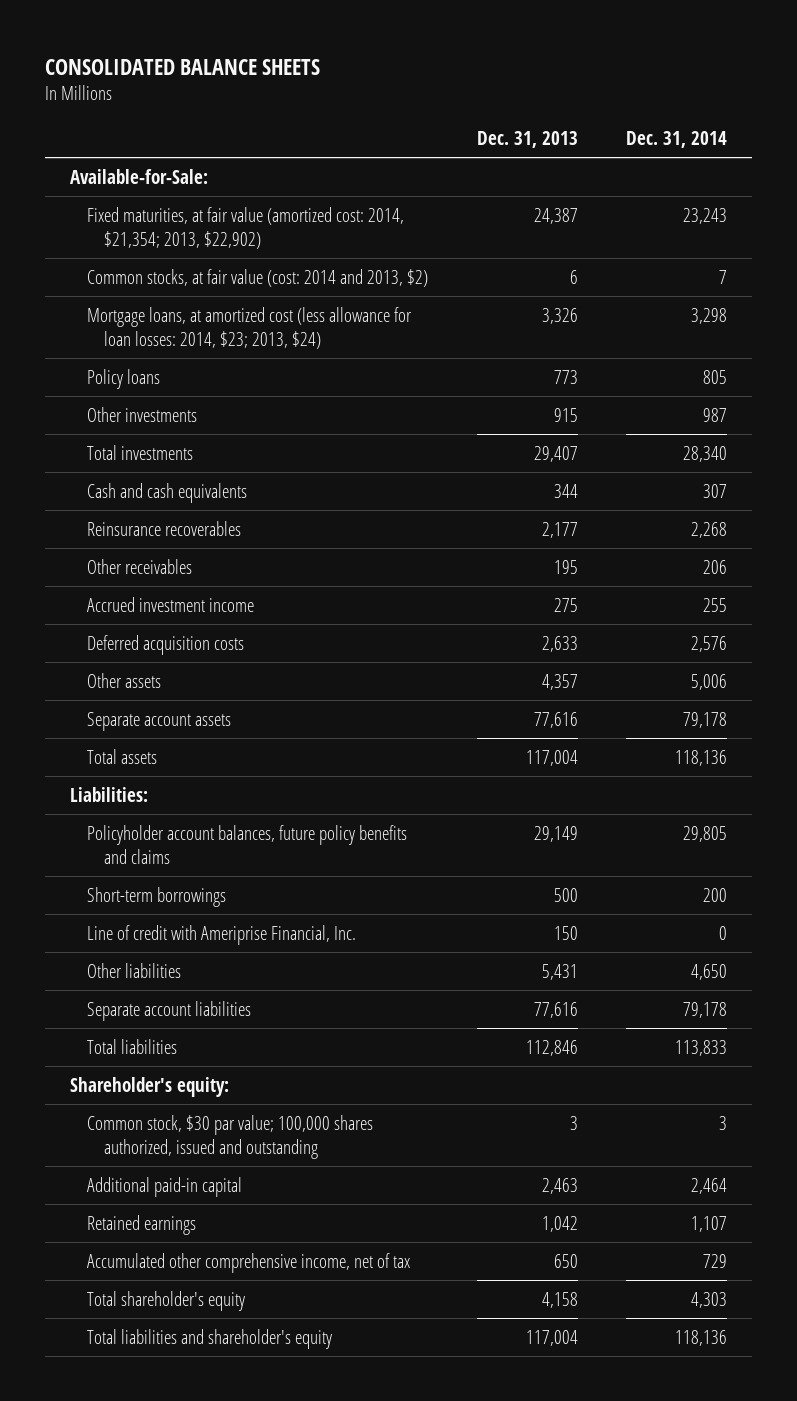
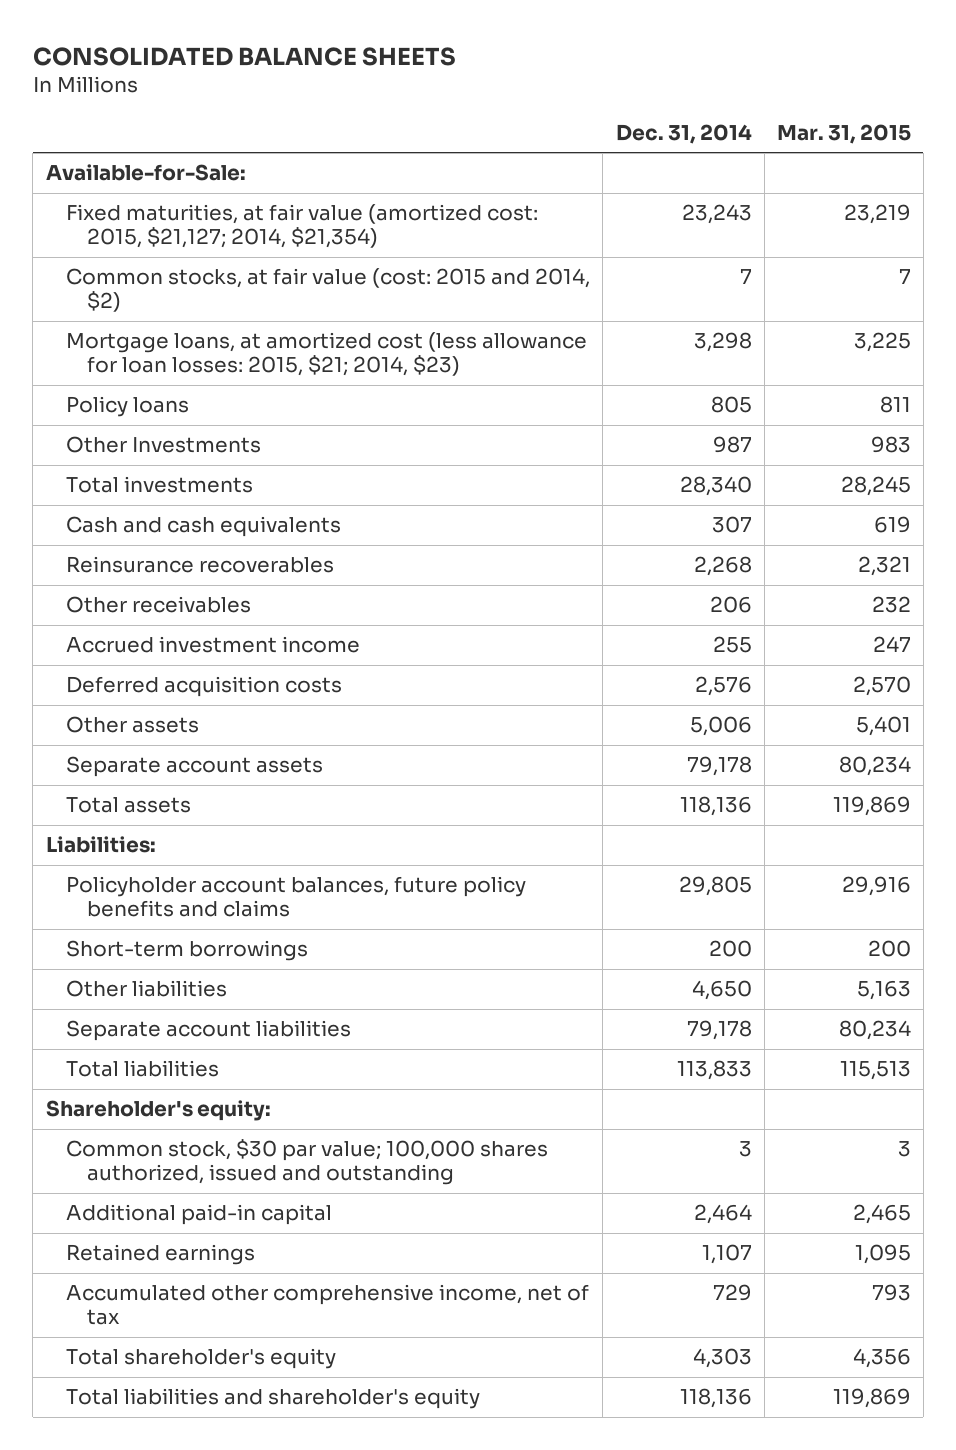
- | Dec. 31, 2013 | Dec. 31, 2014
+ | Dec. 31, 2014 | Mar. 31, 2015
- Fixed maturities, at fair value (amortized cost: 2014, $21,354; 2013, $22,902) | 24,387 | 23,243
- Common stocks, at fair value (cost: 2014 and 2013, $2) | 6 | 7
- Mortgage loans, at amortized cost (less allowance for loan losses: 2014, $23; 2013, $24) | 3,326 | 3,298
+ Fixed maturities, at fair value (amortized cost: 2015, $21,127; 2014, $21,354) | 23,243 | 23,219
+ Common stocks, at fair value (cost: 2015 and 2014, $2) | 7 | 7
+ Mortgage loans, at amortized cost (less allowance for loan losses: 2015, $21; 2014, $23) | 3,298 | 3,225
- Other investments | 915 | 987
+ Other Investments | 987 | 983
- Line of credit with Ameriprise Financial, Inc. | 150 | 0

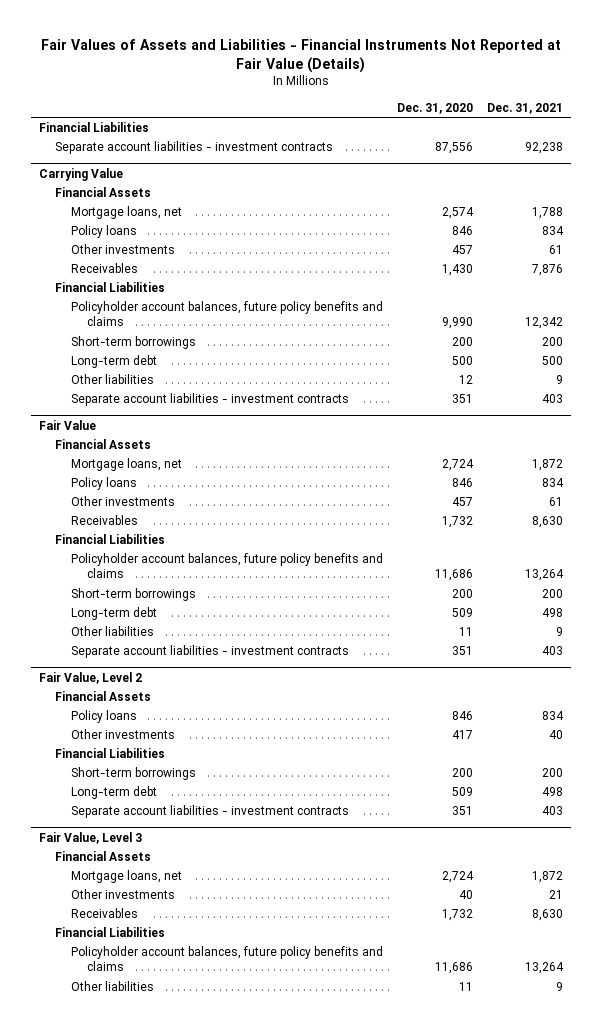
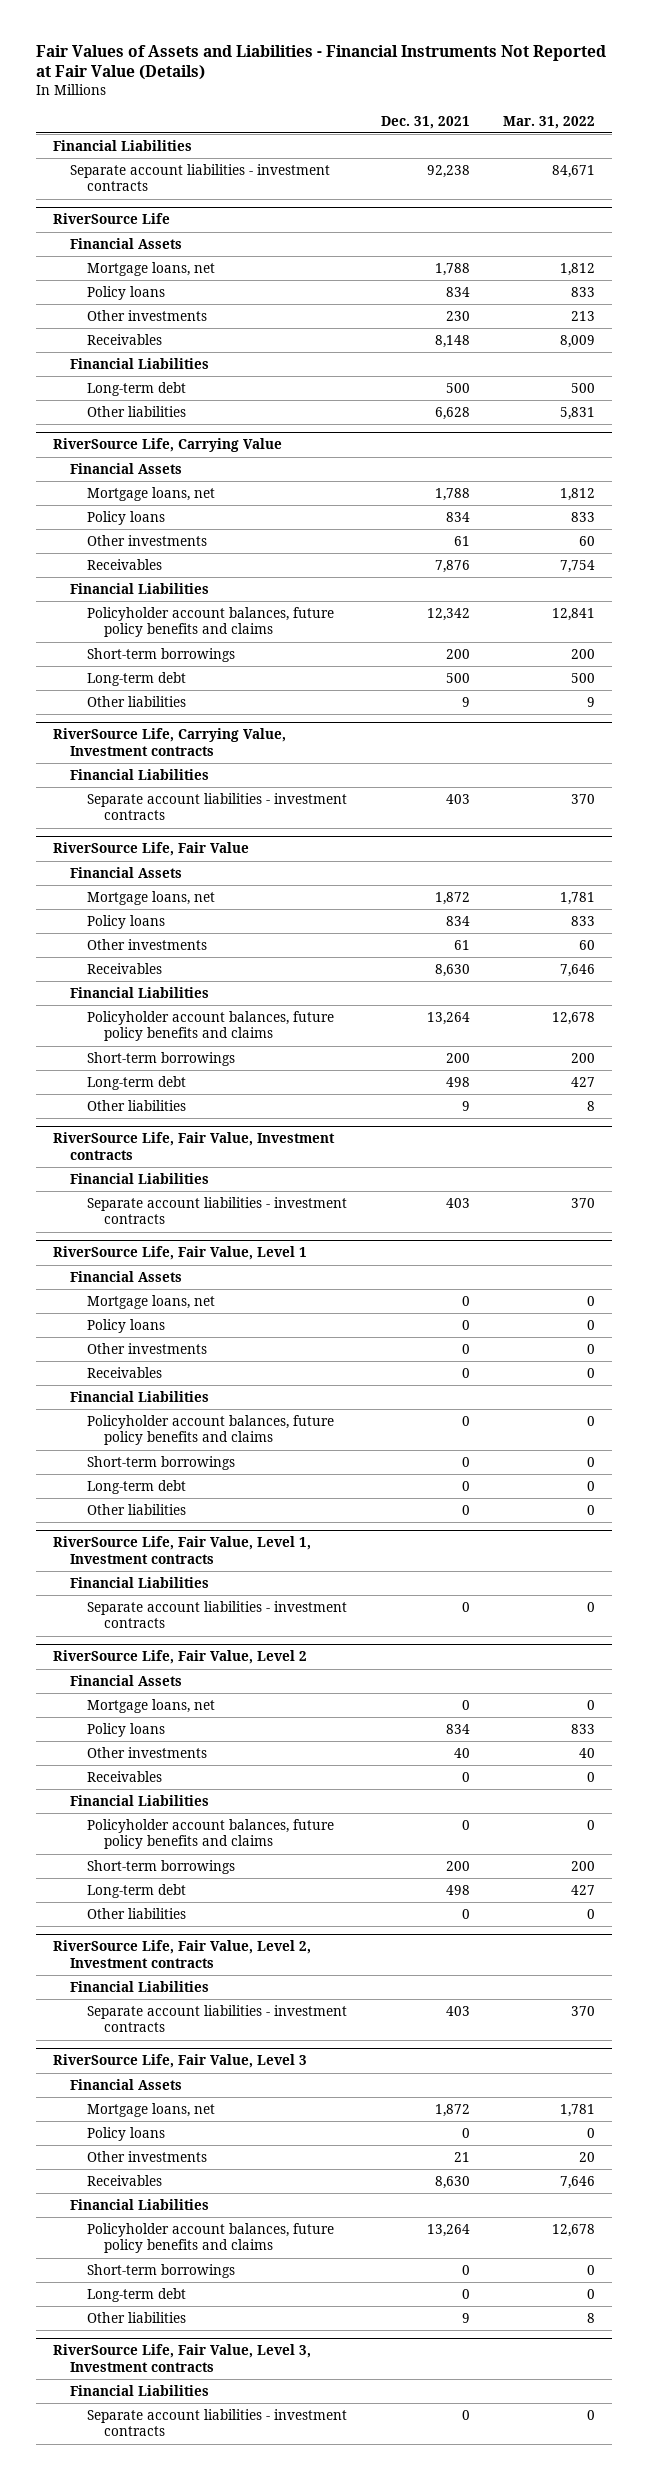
- | Dec. 31, 2020 | Dec. 31, 2021
+ | Dec. 31, 2021 | Mar. 31, 2022
- Carrying Value
+ RiverSource Life
+ Other investments | 230 | 213
+ Receivables | 8,148 | 8,009
+ Financial Liabilities
+ Long-term debt | 500 | 500
+ Other liabilities | 6,628 | 5,831
+ RiverSource Life, Carrying Value
+ Financial Assets
+ Mortgage loans, net | 1,788 | 1,812
+ Policy loans | 834 | 833
+ RiverSource Life, Carrying Value, Investment contracts
+ Financial Liabilities
- Fair Value
+ RiverSource Life, Fair Value
+ RiverSource Life, Fair Value, Investment contracts
+ Financial Liabilities
- Fair Value, Level 2
+ RiverSource Life, Fair Value, Level 1
+ Mortgage loans, net | 0 | 0
+ Policy loans | 0 | 0
+ Other investments | 0 | 0
+ Receivables | 0 | 0
+ Financial Liabilities
+ Policyholder account balances, future policy benefits and claims | 0 | 0
+ Short-term borrowings | 0 | 0
+ Long-term debt | 0 | 0
+ Other liabilities | 0 | 0
+ RiverSource Life, Fair Value, Level 1, Investment contracts
+ Financial Liabilities
+ Separate account liabilities - investment contracts | 0 | 0
+ RiverSource Life, Fair Value, Level 2
+ Financial Assets
+ Mortgage loans, net | 0 | 0
+ Receivables | 0 | 0
+ Policyholder account balances, future policy benefits and claims | 0 | 0
+ Other liabilities | 0 | 0
+ RiverSource Life, Fair Value, Level 2, Investment contracts
+ Financial Liabilities
- Fair Value, Level 3
+ RiverSource Life, Fair Value, Level 3
+ Policy loans | 0 | 0
+ Short-term borrowings | 0 | 0
+ Long-term debt | 0 | 0
+ RiverSource Life, Fair Value, Level 3, Investment contracts
+ Financial Liabilities
+ Separate account liabilities - investment contracts | 0 | 0

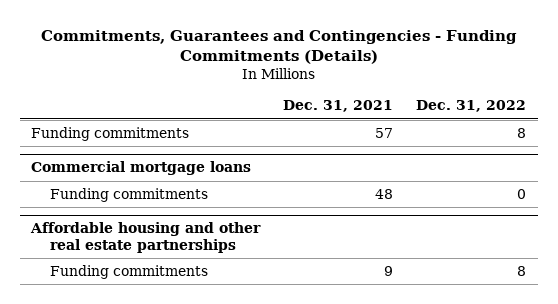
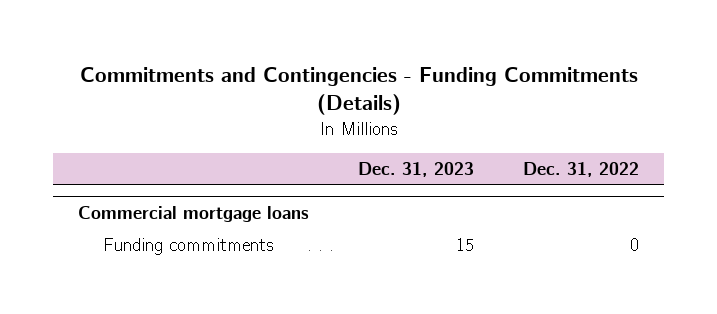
- Commitments, Guarantees and Contingencies - Funding Commitments (Details)
+ Commitments and Contingencies - Funding Commitments (Details)
- | Dec. 31, 2021 | Dec. 31, 2022
+ | Dec. 31, 2023 | Dec. 31, 2022
- Funding commitments | 57 | 8
- Affordable housing and other real estate partnerships
- Funding commitments | 9 | 8

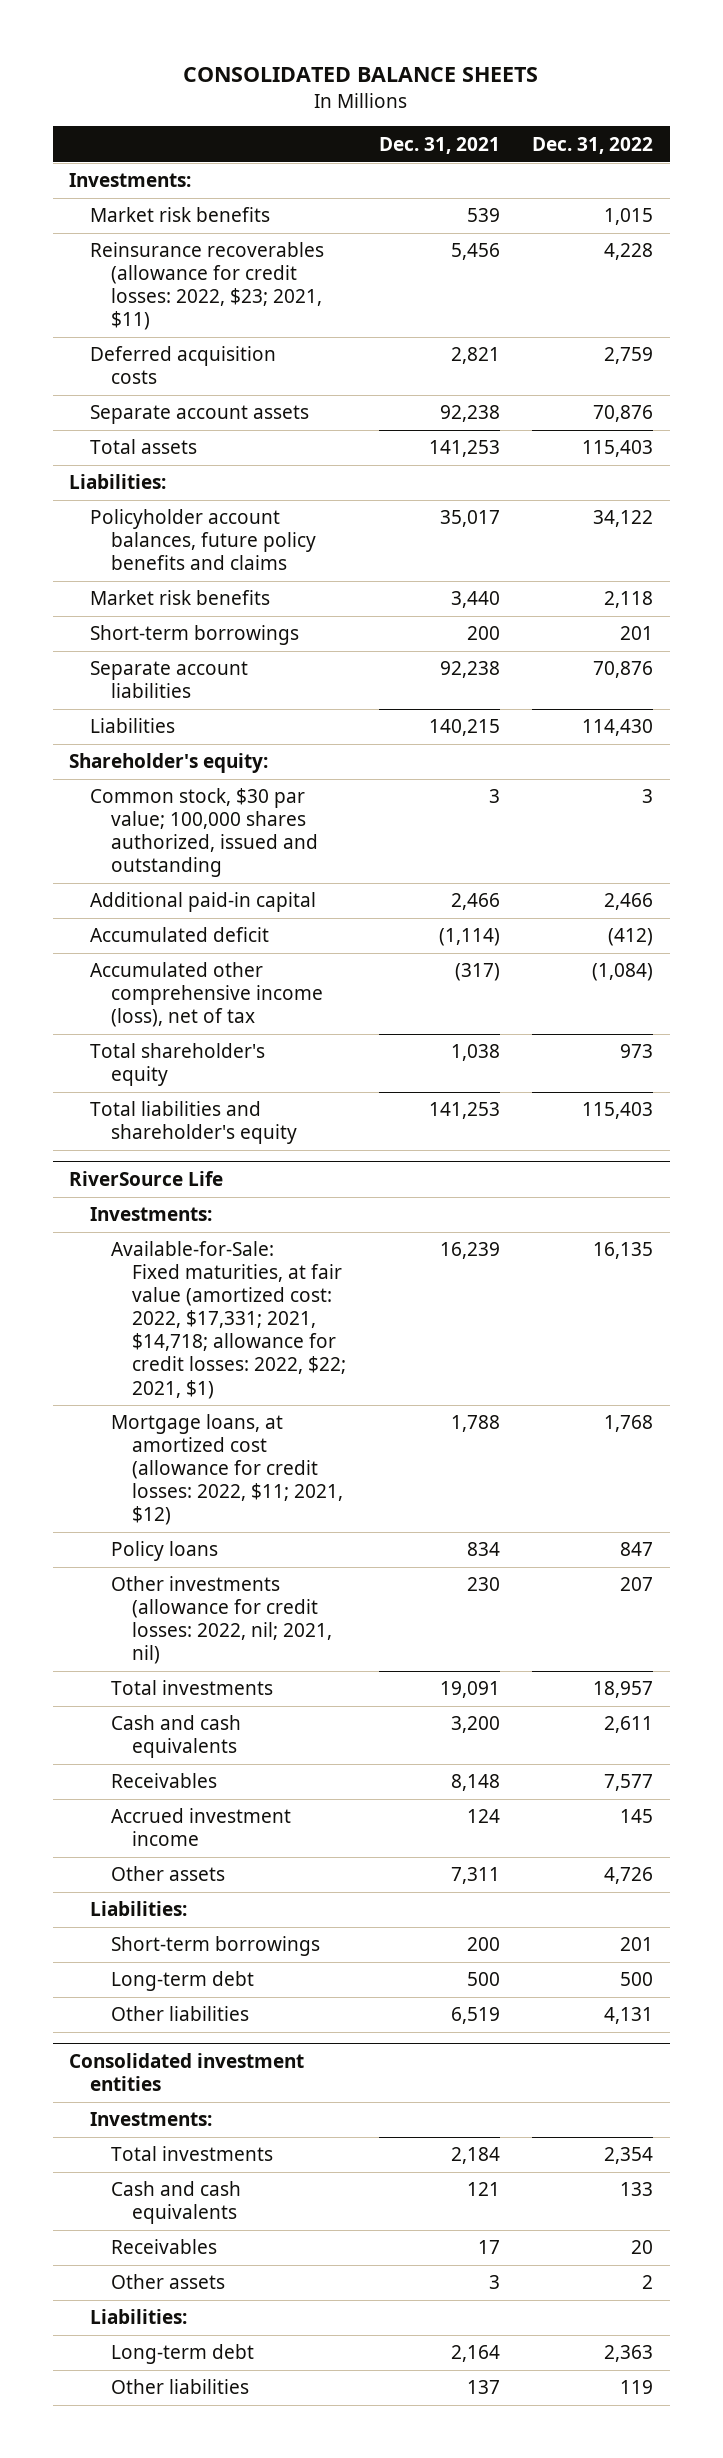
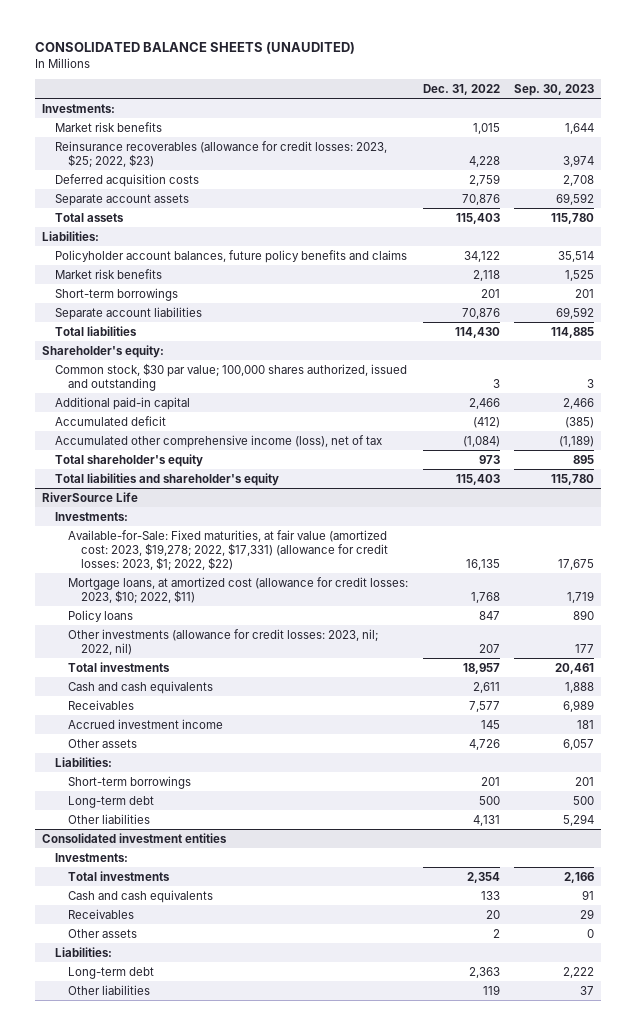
- CONSOLIDATED BALANCE SHEETS
+ CONSOLIDATED BALANCE SHEETS (UNAUDITED)
- | Dec. 31, 2021 | Dec. 31, 2022
+ | Dec. 31, 2022 | Sep. 30, 2023
- Reinsurance recoverables (allowance for credit losses: 2022, $23; 2021, $11) | 5,456 | 4,228
+ Reinsurance recoverables (allowance for credit losses: 2023, $25; 2022, $23) | 4,228 | 3,974
- Liabilities | 140,215 | 114,430
+ Total liabilities | 114,430 | 114,885
@ RiverSource Life
- Available-for-Sale: Fixed maturities, at fair value (amortized cost: 2022, $17,331; 2021, $14,718; allowance for credit losses: 2022, $22; 2021, $1) | 16,239 | 16,135
- Mortgage loans, at amortized cost (allowance for credit losses: 2022, $11; 2021, $12) | 1,788 | 1,768
+ Available-for-Sale: Fixed maturities, at fair value (amortized cost: 2023, $19,278; 2022, $17,331) (allowance for credit losses: 2023, $1; 2022, $22) | 16,135 | 17,675
+ Mortgage loans, at amortized cost (allowance for credit losses: 2023, $10; 2022, $11) | 1,768 | 1,719
- Other investments (allowance for credit losses: 2022, nil; 2021, nil) | 230 | 207
+ Other investments (allowance for credit losses: 2023, nil; 2022, nil) | 207 | 177

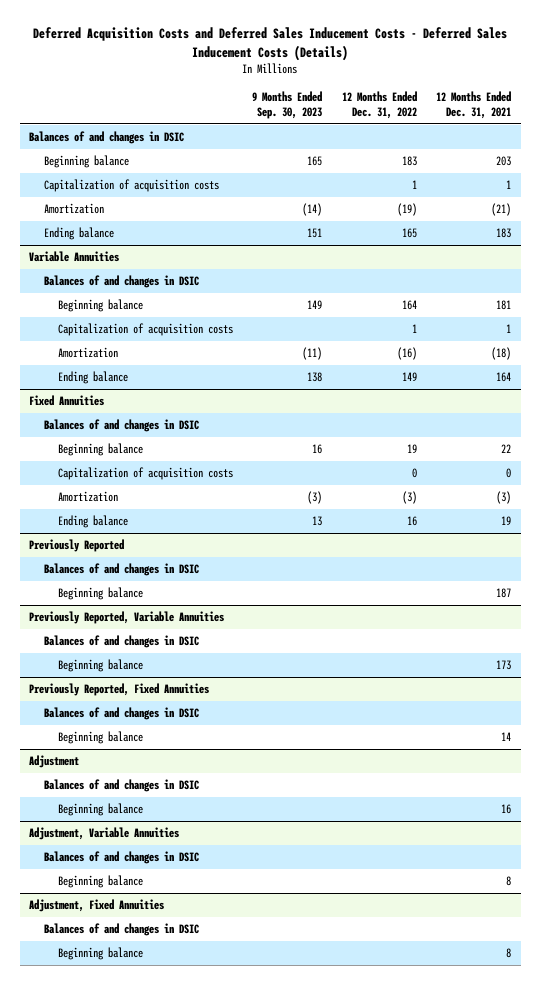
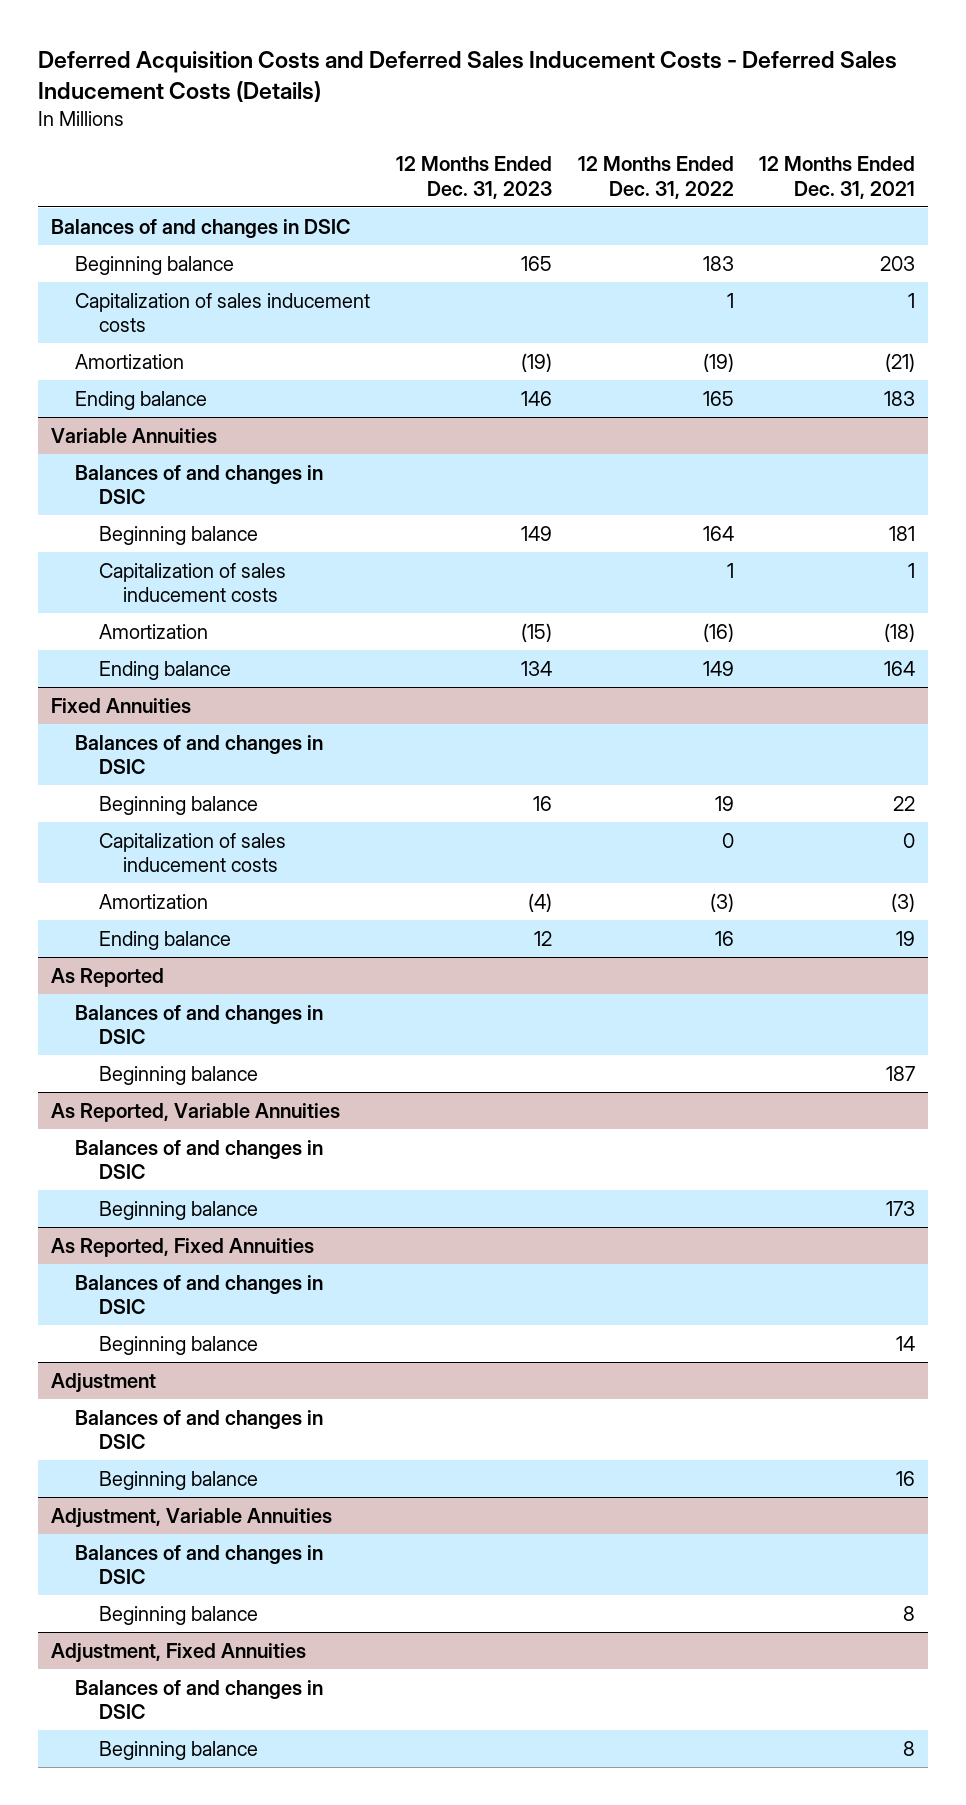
- | 9 Months Ended Sep. 30, 2023 | 12 Months Ended Dec. 31, 2022 | 12 Months Ended Dec. 31, 2021
+ | 12 Months Ended Dec. 31, 2023 | 12 Months Ended Dec. 31, 2022 | 12 Months Ended Dec. 31, 2021
- Capitalization of acquisition costs | | 1 | 1
+ Capitalization of sales inducement costs | | 1 | 1
@ Variable Annuities
- Capitalization of acquisition costs | | 1 | 1
+ Capitalization of sales inducement costs | | 1 | 1
@ Fixed Annuities
- Capitalization of acquisition costs | | 0 | 0
+ Capitalization of sales inducement costs | | 0 | 0
- Previously Reported
+ As Reported
- Previously Reported, Variable Annuities
+ As Reported, Variable Annuities
- Previously Reported, Fixed Annuities
+ As Reported, Fixed Annuities

